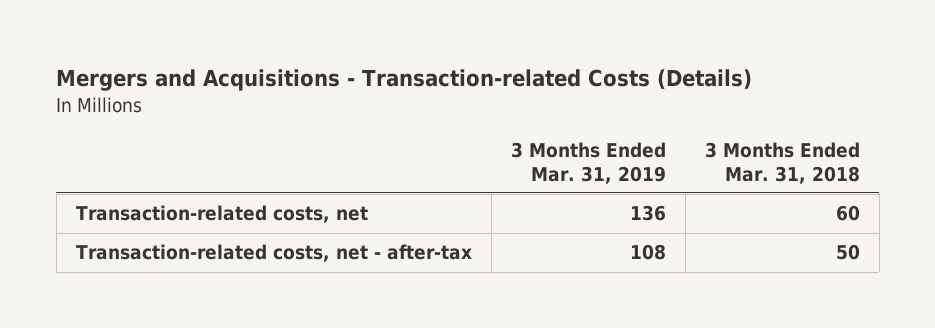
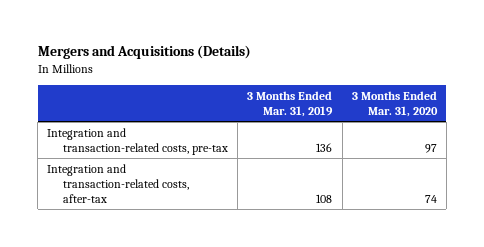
- Mergers and Acquisitions - Transaction-related Costs (Details)
+ Mergers and Acquisitions (Details)
- | 3 Months Ended Mar. 31, 2019 | 3 Months Ended Mar. 31, 2018
+ | 3 Months Ended Mar. 31, 2019 | 3 Months Ended Mar. 31, 2020
- Transaction-related costs, net | 136 | 60
- Transaction-related costs, net - after-tax | 108 | 50
+ Integration and transaction-related costs, pre-tax | 136 | 97
+ Integration and transaction-related costs, after-tax | 108 | 74

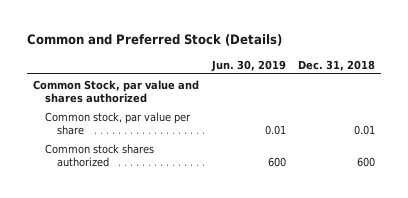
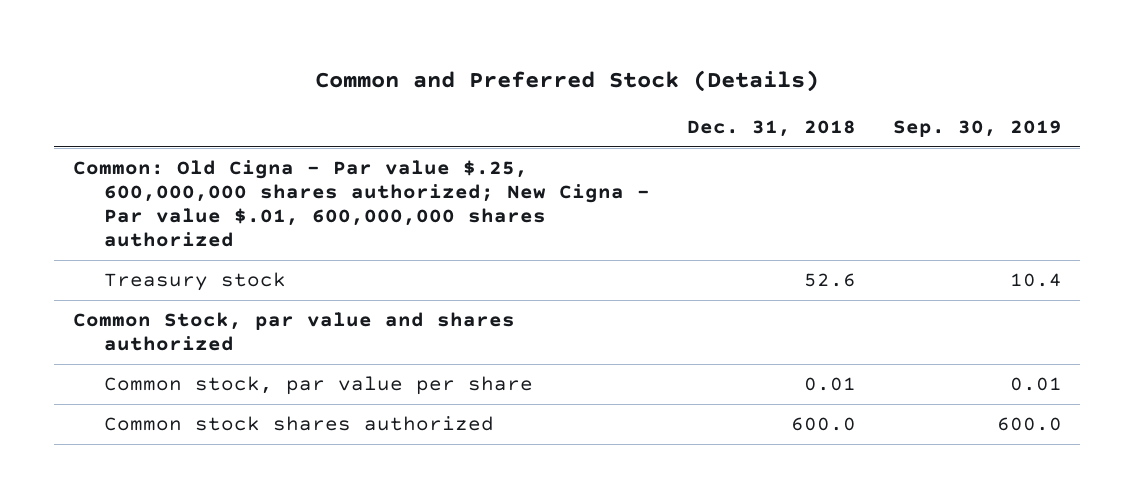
- | Jun. 30, 2019 | Dec. 31, 2018
+ | Dec. 31, 2018 | Sep. 30, 2019
+ Common: Old Cigna - Par value $.25, 600,000,000 shares authorized; New Cigna - Par value $.01, 600,000,000 shares authorized
+ Treasury stock | 52.6 | 10.4
- Common stock shares authorized | 600 | 600
+ Common stock shares authorized | 600.0 | 600.0

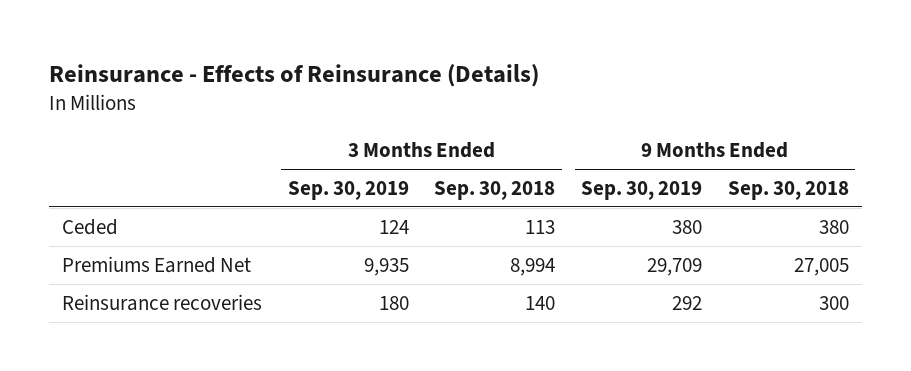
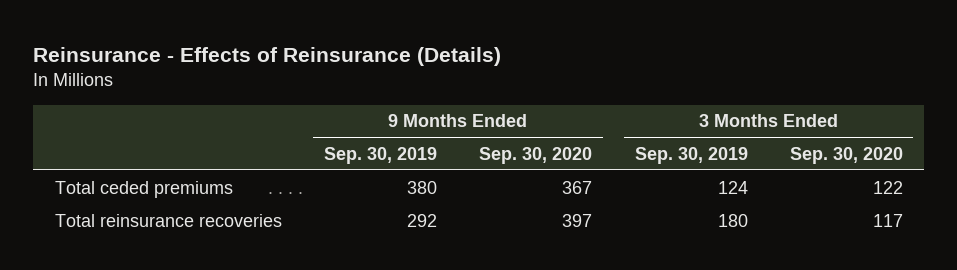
- | 3 Months Ended Sep. 30, 2019 | 3 Months Ended Sep. 30, 2018 | 9 Months Ended Sep. 30, 2019 | 9 Months Ended Sep. 30, 2018
+ | 9 Months Ended Sep. 30, 2019 | 9 Months Ended Sep. 30, 2020 | 3 Months Ended Sep. 30, 2019 | 3 Months Ended Sep. 30, 2020
- Ceded | 124 | 113 | 380 | 380
- Premiums Earned Net | 9,935 | 8,994 | 29,709 | 27,005
- Reinsurance recoveries | 180 | 140 | 292 | 300
+ Total ceded premiums | 380 | 367 | 124 | 122
+ Total reinsurance recoveries | 292 | 397 | 180 | 117

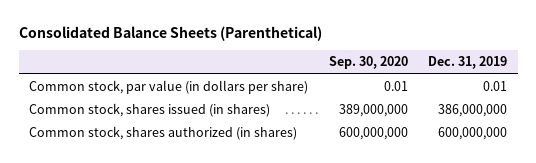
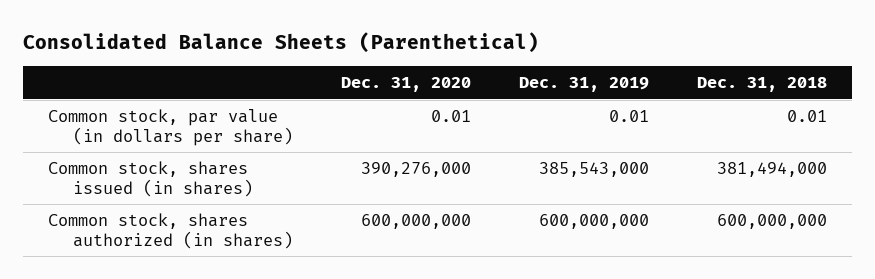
- | Sep. 30, 2020 | Dec. 31, 2019
+ | Dec. 31, 2020 | Dec. 31, 2019 | Dec. 31, 2018
- Common stock, shares issued (in shares) | 389,000,000 | 386,000,000
+ Common stock, shares issued (in shares) | 390,276,000 | 385,543,000 | 381,494,000

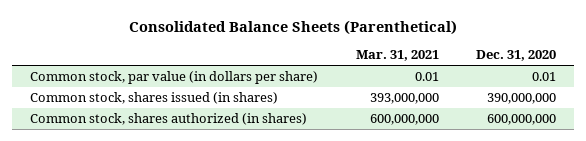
- | Dec. 31, 2020 | Dec. 31, 2019 | Dec. 31, 2018
+ | Mar. 31, 2021 | Dec. 31, 2020
- Common stock, shares issued (in shares) | 390,276,000 | 385,543,000 | 381,494,000
+ Common stock, shares issued (in shares) | 393,000,000 | 390,000,000

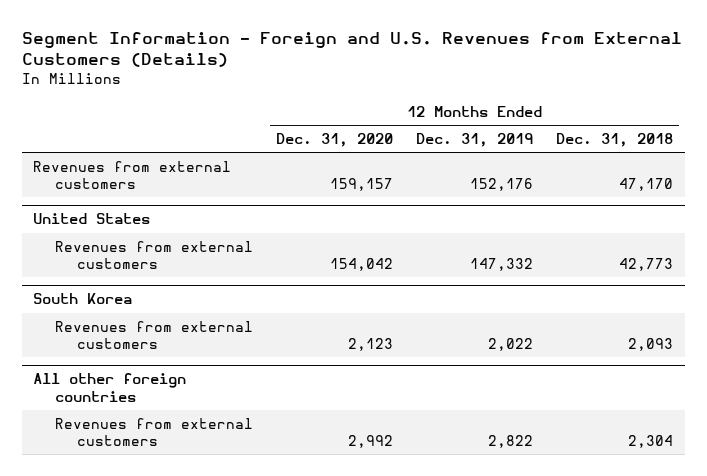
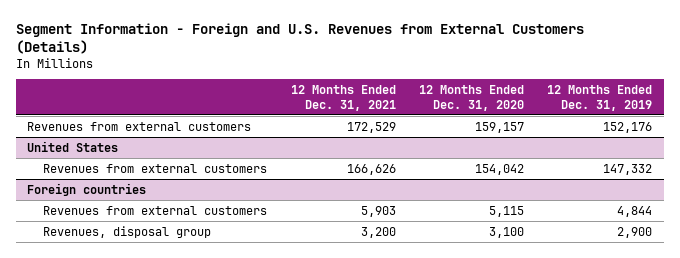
- | 12 Months Ended Dec. 31, 2020 | 12 Months Ended Dec. 31, 2019 | 12 Months Ended Dec. 31, 2018
+ | 12 Months Ended Dec. 31, 2021 | 12 Months Ended Dec. 31, 2020 | 12 Months Ended Dec. 31, 2019
- South Korea
- Revenues from external customers | 2,123 | 2,022 | 2,093
- All other foreign countries
- Revenues from external customers | 2,992 | 2,822 | 2,304
+ Foreign countries
+ Revenues from external customers | 5,903 | 5,115 | 4,844
+ Revenues, disposal group | 3,200 | 3,100 | 2,900

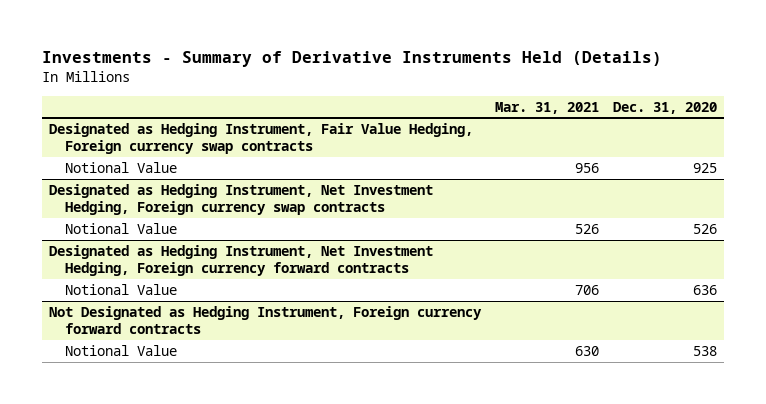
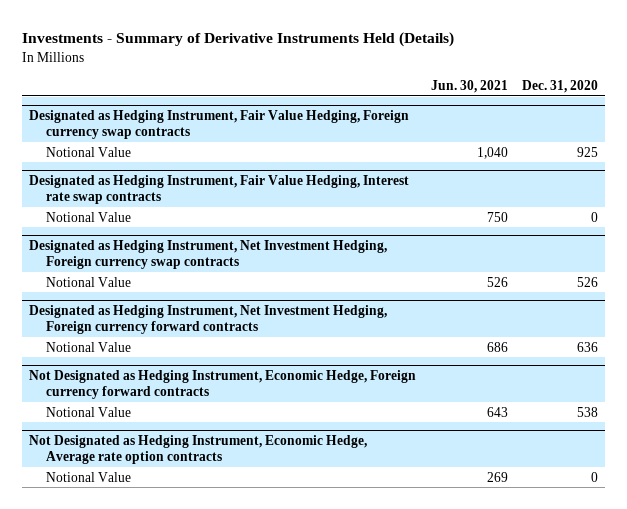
- | Mar. 31, 2021 | Dec. 31, 2020
+ | Jun. 30, 2021 | Dec. 31, 2020
+ Designated as Hedging Instrument, Fair Value Hedging, Interest rate swap contracts
+ Notional Value | 750 | 0
- Not Designated as Hedging Instrument, Foreign currency forward contracts
+ Not Designated as Hedging Instrument, Economic Hedge, Foreign currency forward contracts
+ Not Designated as Hedging Instrument, Economic Hedge, Average rate option contracts
+ Notional Value | 269 | 0

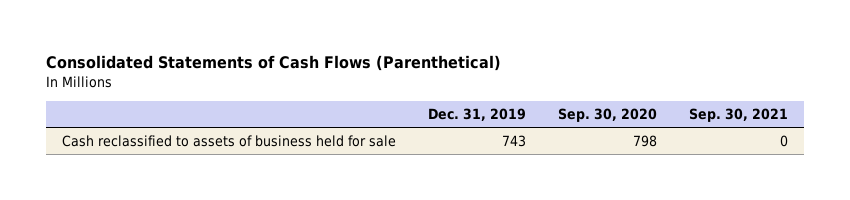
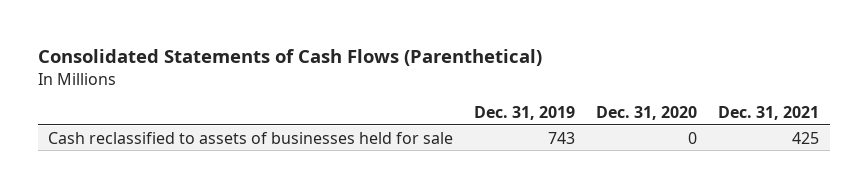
- | Dec. 31, 2019 | Sep. 30, 2020 | Sep. 30, 2021
+ | Dec. 31, 2019 | Dec. 31, 2020 | Dec. 31, 2021
- Cash reclassified to assets of business held for sale | 743 | 798 | 0
+ Cash reclassified to assets of businesses held for sale | 743 | 0 | 425

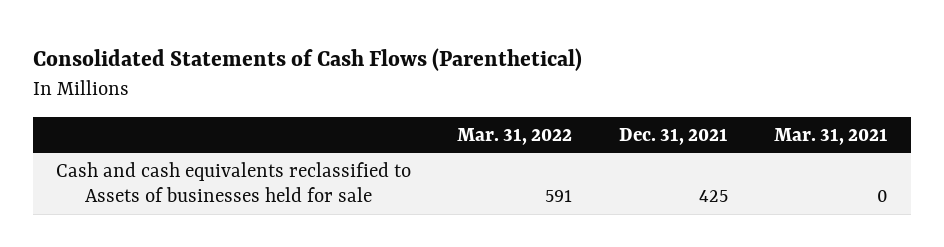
- | Dec. 31, 2019 | Dec. 31, 2020 | Dec. 31, 2021
+ | Mar. 31, 2022 | Dec. 31, 2021 | Mar. 31, 2021
- Cash reclassified to assets of businesses held for sale | 743 | 0 | 425
+ Cash and cash equivalents reclassified to Assets of businesses held for sale | 591 | 425 | 0

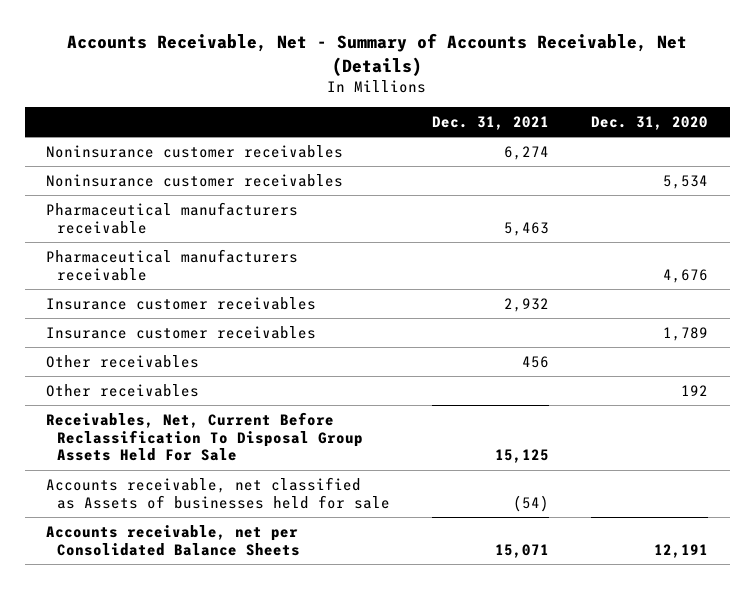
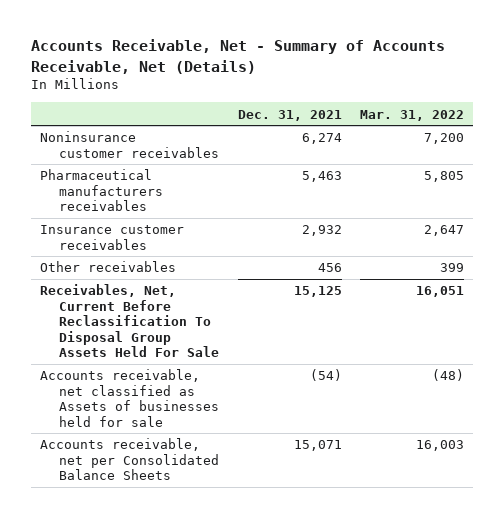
- | Dec. 31, 2021 | Dec. 31, 2020
+ | Dec. 31, 2021 | Mar. 31, 2022
- Noninsurance customer receivables | | 5,534
- Pharmaceutical manufacturers receivable | 5,463 |
- Pharmaceutical manufacturers receivable | | 4,676
+ Pharmaceutical manufacturers receivables | 5,463 | 5,805
- Insurance customer receivables | | 1,789
- Other receivables | | 192

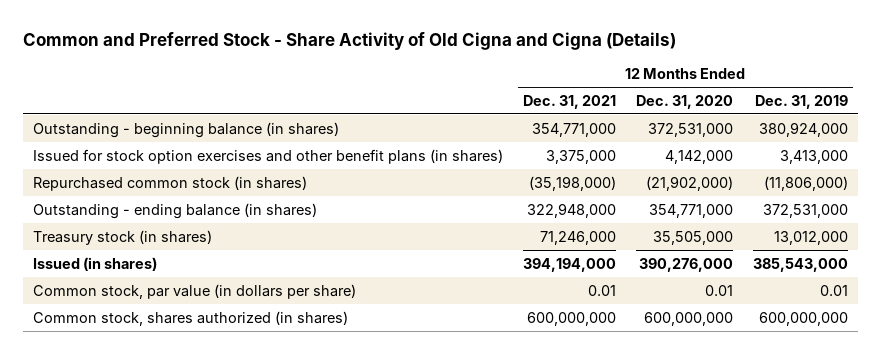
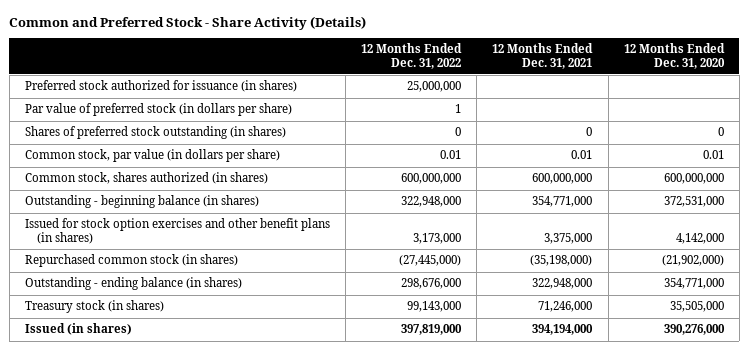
- Common and Preferred Stock - Share Activity of Old Cigna and Cigna (Details)
+ Common and Preferred Stock - Share Activity (Details)
- | 12 Months Ended Dec. 31, 2021 | 12 Months Ended Dec. 31, 2020 | 12 Months Ended Dec. 31, 2019
+ | 12 Months Ended Dec. 31, 2022 | 12 Months Ended Dec. 31, 2021 | 12 Months Ended Dec. 31, 2020
+ Preferred stock authorized for issuance (in shares) | 25,000,000 | |
+ Par value of preferred stock (in dollars per share) | 1 | |
+ Shares of preferred stock outstanding (in shares) | 0 | 0 | 0
moved up: Common stock, par value (in dollars per share) | 0.01 | 0.01 | 0.01
moved up: Common stock, shares authorized (in shares) | 600,000,000 | 600,000,000 | 600,000,000

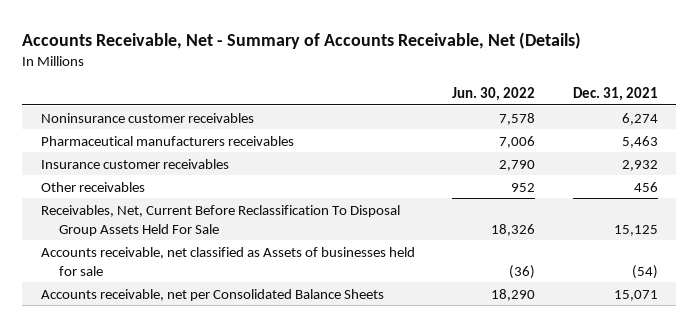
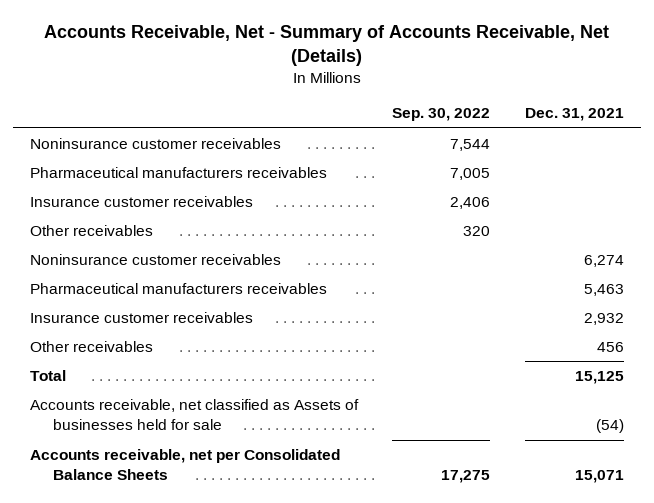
- | Jun. 30, 2022 | Dec. 31, 2021
+ | Sep. 30, 2022 | Dec. 31, 2021
+ Noninsurance customer receivables | 7,544 |
+ Pharmaceutical manufacturers receivables | 7,005 |
+ Insurance customer receivables | 2,406 |
+ Other receivables | 320 |
- Receivables, Net, Current Before Reclassification To Disposal Group Assets Held For Sale | 18,326 | 15,125
+ Total | | 15,125

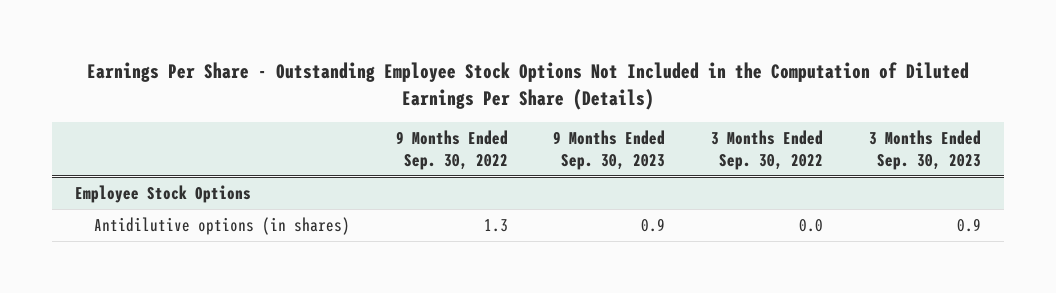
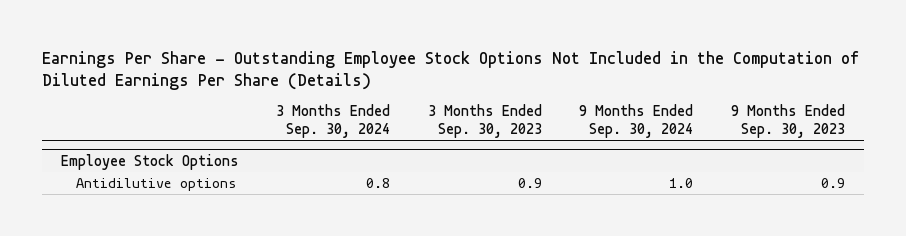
- | 9 Months Ended Sep. 30, 2022 | 9 Months Ended Sep. 30, 2023 | 3 Months Ended Sep. 30, 2022 | 3 Months Ended Sep. 30, 2023
+ | 3 Months Ended Sep. 30, 2024 | 3 Months Ended Sep. 30, 2023 | 9 Months Ended Sep. 30, 2024 | 9 Months Ended Sep. 30, 2023
@ Employee Stock Options
- Antidilutive options (in shares) | 1.3 | 0.9 | 0.0 | 0.9
+ Antidilutive options | 0.8 | 0.9 | 1.0 | 0.9

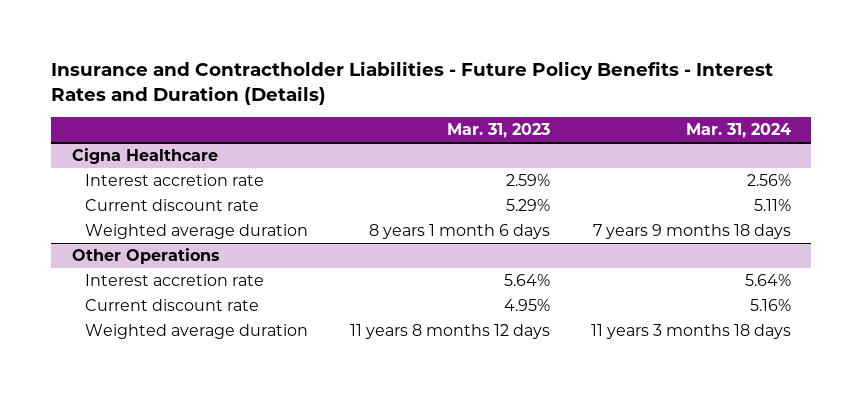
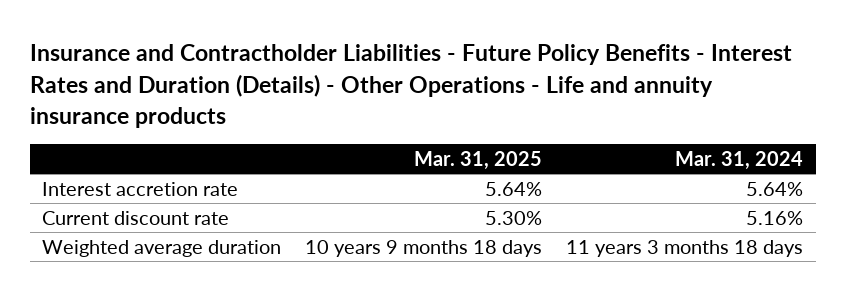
- Insurance and Contractholder Liabilities - Future Policy Benefits - Interest Rates and Duration (Details)
+ Insurance and Contractholder Liabilities - Future Policy Benefits - Interest Rates and Duration (Details) - Other Operations - Life and annuity insurance products
- | Mar. 31, 2023 | Mar. 31, 2024
+ | Mar. 31, 2025 | Mar. 31, 2024
- Cigna Healthcare
- Interest accretion rate | 2.59% | 2.56%
- Current discount rate | 5.29% | 5.11%
- Weighted average duration | 8 years 1 month 6 days | 7 years 9 months 18 days
- Other Operations

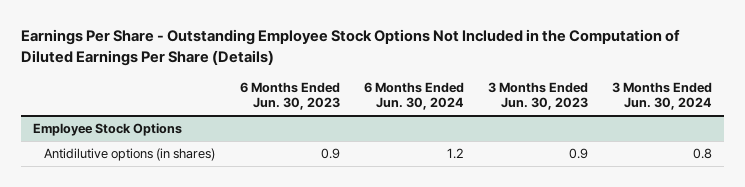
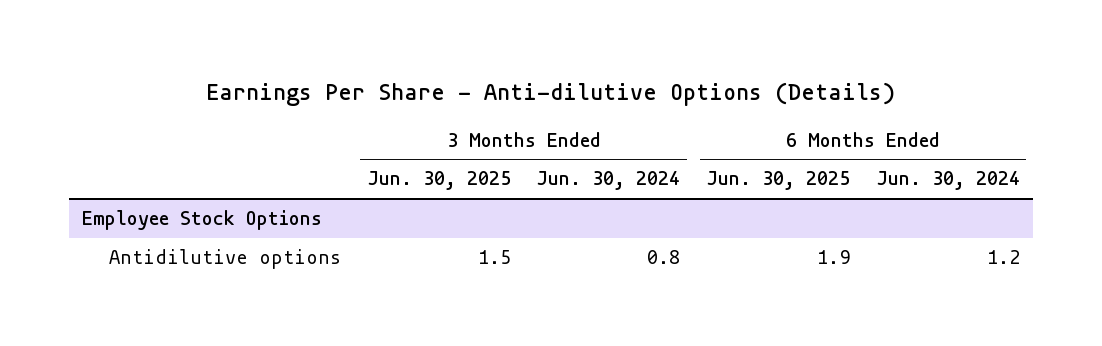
- Earnings Per Share - Outstanding Employee Stock Options Not Included in the Computation of Diluted Earnings Per Share (Details)
+ Earnings Per Share - Anti-dilutive Options (Details)
- | 6 Months Ended Jun. 30, 2023 | 6 Months Ended Jun. 30, 2024 | 3 Months Ended Jun. 30, 2023 | 3 Months Ended Jun. 30, 2024
+ | 3 Months Ended Jun. 30, 2025 | 3 Months Ended Jun. 30, 2024 | 6 Months Ended Jun. 30, 2025 | 6 Months Ended Jun. 30, 2024
@ Employee Stock Options
- Antidilutive options (in shares) | 0.9 | 1.2 | 0.9 | 0.8
+ Antidilutive options | 1.5 | 0.8 | 1.9 | 1.2

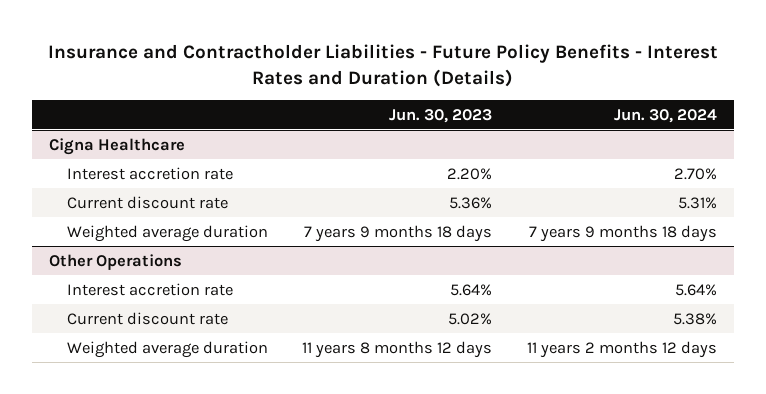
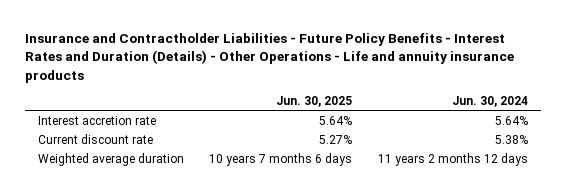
- Insurance and Contractholder Liabilities - Future Policy Benefits - Interest Rates and Duration (Details)
+ Insurance and Contractholder Liabilities - Future Policy Benefits - Interest Rates and Duration (Details) - Other Operations - Life and annuity insurance products
- | Jun. 30, 2023 | Jun. 30, 2024
+ | Jun. 30, 2025 | Jun. 30, 2024
- Cigna Healthcare
- Interest accretion rate | 2.20% | 2.70%
- Current discount rate | 5.36% | 5.31%
- Weighted average duration | 7 years 9 months 18 days | 7 years 9 months 18 days
- Other Operations

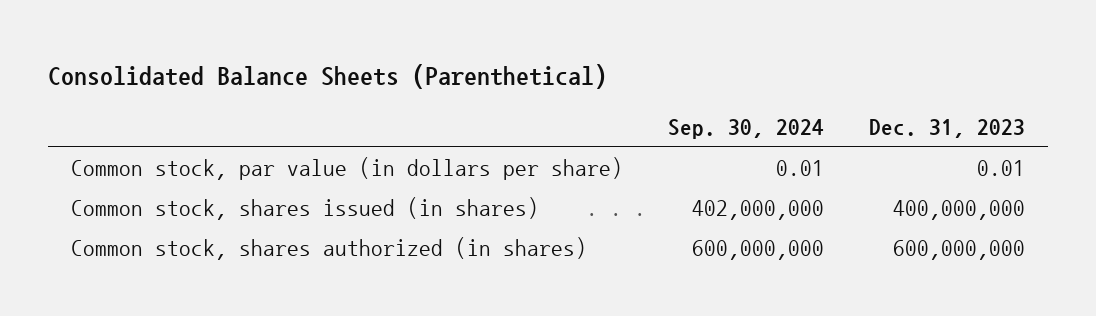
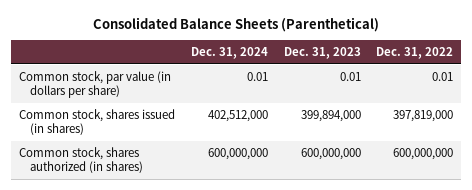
- | Sep. 30, 2024 | Dec. 31, 2023
+ | Dec. 31, 2024 | Dec. 31, 2023 | Dec. 31, 2022
- Common stock, shares issued (in shares) | 402,000,000 | 400,000,000
+ Common stock, shares issued (in shares) | 402,512,000 | 399,894,000 | 397,819,000

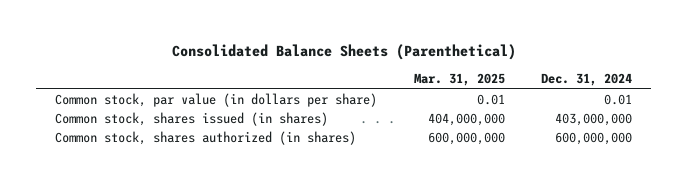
- | Dec. 31, 2024 | Dec. 31, 2023 | Dec. 31, 2022
+ | Mar. 31, 2025 | Dec. 31, 2024
- Common stock, shares issued (in shares) | 402,512,000 | 399,894,000 | 397,819,000
+ Common stock, shares issued (in shares) | 404,000,000 | 403,000,000

